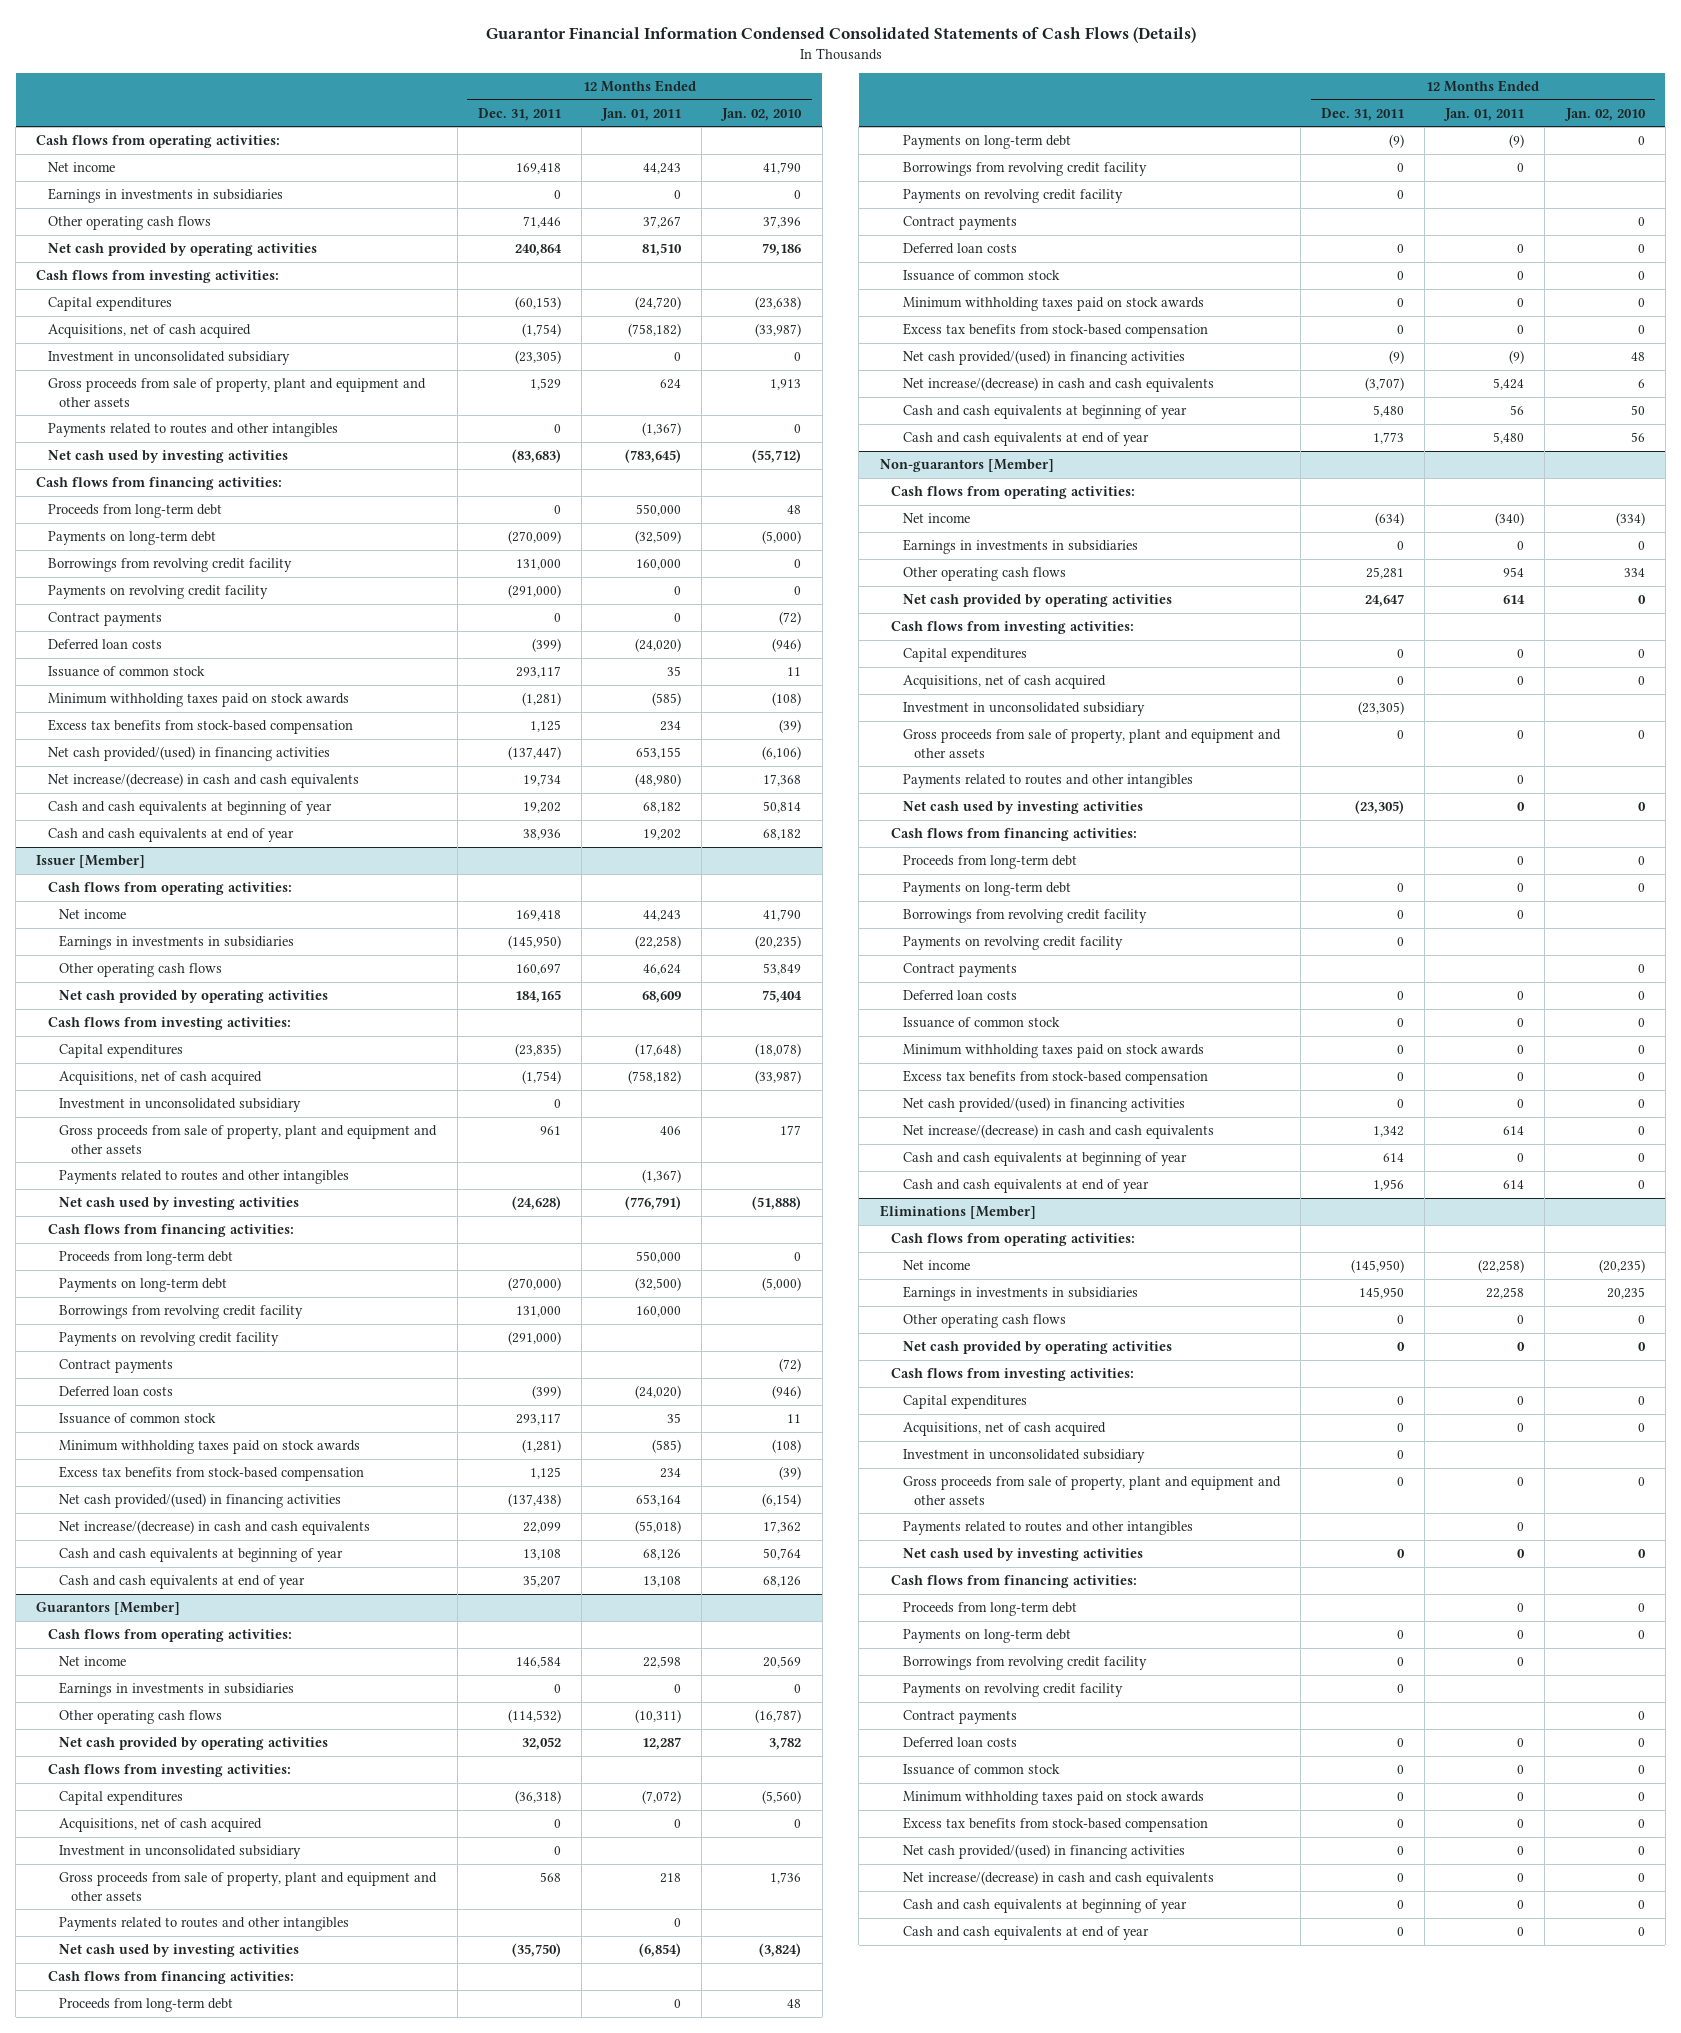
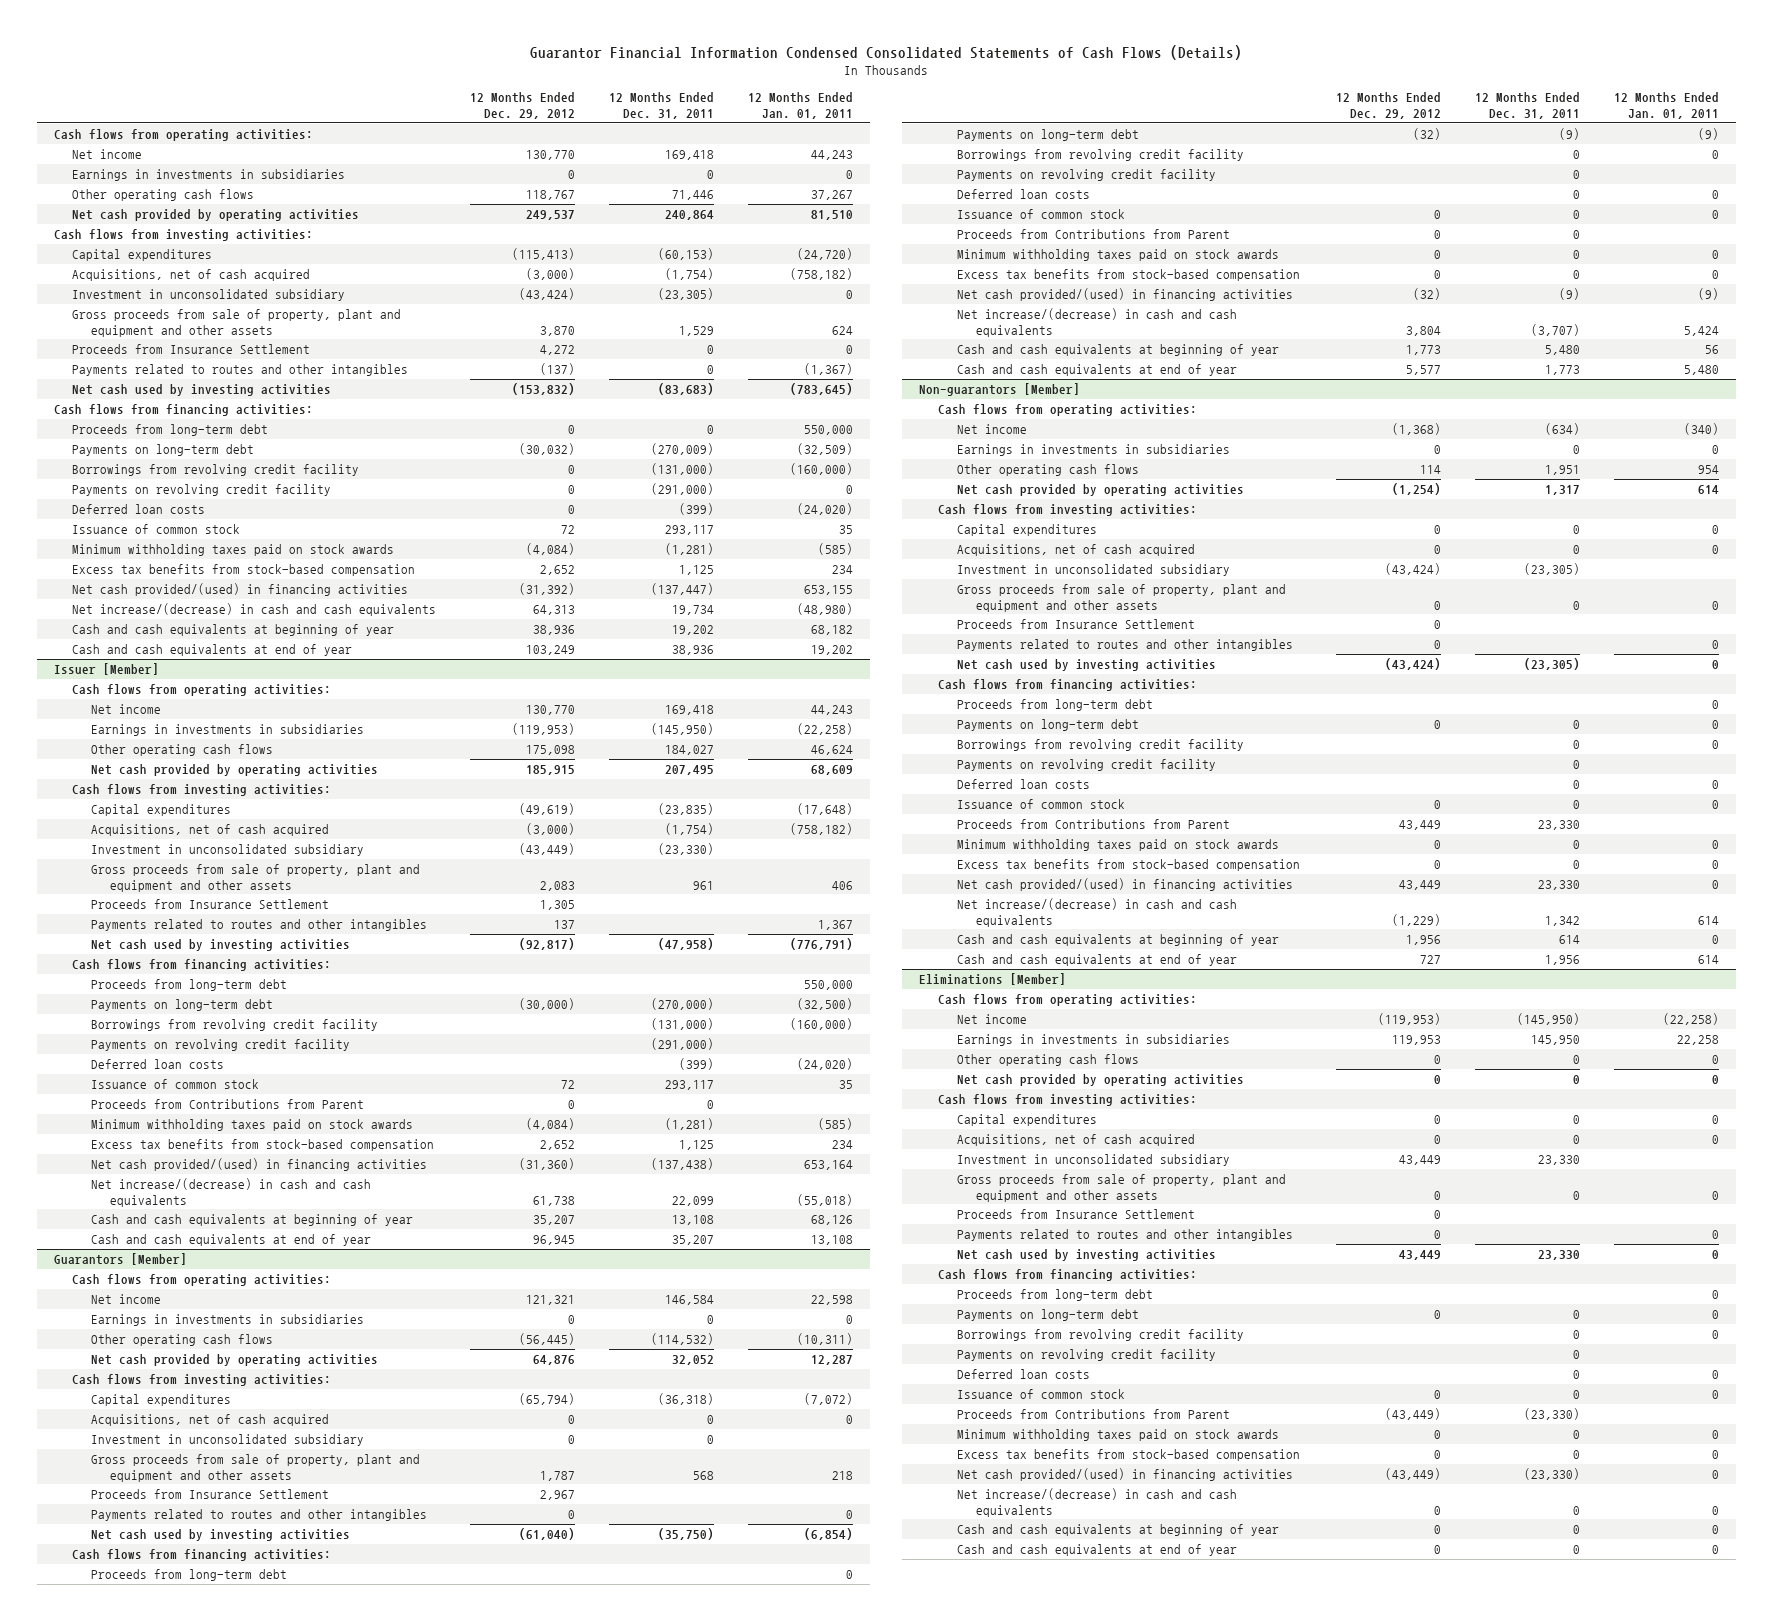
- | 12 Months Ended Dec. 31, 2011 | 12 Months Ended Jan. 01, 2011 | 12 Months Ended Jan. 02, 2010
+ | 12 Months Ended Dec. 29, 2012 | 12 Months Ended Dec. 31, 2011 | 12 Months Ended Jan. 01, 2011
+ Proceeds from Insurance Settlement | 4,272 | 0 | 0
- Borrowings from revolving credit facility | 131,000 | 160,000 | 0
+ Borrowings from revolving credit facility | 0 | (131,000) | (160,000)
- Contract payments | 0 | 0 | (72)
@ Issuer [Member]
- Other operating cash flows | 160,697 | 46,624 | 53,849
- Net cash provided by operating activities | 184,165 | 68,609 | 75,404
+ Other operating cash flows | 175,098 | 184,027 | 46,624
+ Net cash provided by operating activities | 185,915 | 207,495 | 68,609
- Investment in unconsolidated subsidiary | 0 | |
+ Investment in unconsolidated subsidiary | (43,449) | (23,330) |
- Payments related to routes and other intangibles | | (1,367) |
- Net cash used by investing activities | (24,628) | (776,791) | (51,888)
+ Proceeds from Insurance Settlement | 1,305 | |
+ Payments related to routes and other intangibles | 137 | | 1,367
+ Net cash used by investing activities | (92,817) | (47,958) | (776,791)
- Borrowings from revolving credit facility | 131,000 | 160,000 |
+ Borrowings from revolving credit facility | | (131,000) | (160,000)
- Contract payments | | | (72)
+ Proceeds from Contributions from Parent | 0 | 0 |
@ Guarantors [Member]
+ Proceeds from Insurance Settlement | 2,967 | |
- Contract payments | | | 0
+ Proceeds from Contributions from Parent | 0 | 0 |
@ Non-guarantors [Member]
- Other operating cash flows | 25,281 | 954 | 334
- Net cash provided by operating activities | 24,647 | 614 | 0
+ Other operating cash flows | 114 | 1,951 | 954
+ Net cash provided by operating activities | (1,254) | 1,317 | 614
+ Proceeds from Insurance Settlement | 0 | |
- Contract payments | | | 0
+ Proceeds from Contributions from Parent | 43,449 | 23,330 |
- Net cash provided/(used) in financing activities | 0 | 0 | 0
+ Net cash provided/(used) in financing activities | 43,449 | 23,330 | 0
@ Eliminations [Member]
- Investment in unconsolidated subsidiary | 0 | |
+ Investment in unconsolidated subsidiary | 43,449 | 23,330 |
+ Proceeds from Insurance Settlement | 0 | |
- Net cash used by investing activities | 0 | 0 | 0
+ Net cash used by investing activities | 43,449 | 23,330 | 0
- Contract payments | | | 0
+ Proceeds from Contributions from Parent | (43,449) | (23,330) |
- Net cash provided/(used) in financing activities | 0 | 0 | 0
+ Net cash provided/(used) in financing activities | (43,449) | (23,330) | 0

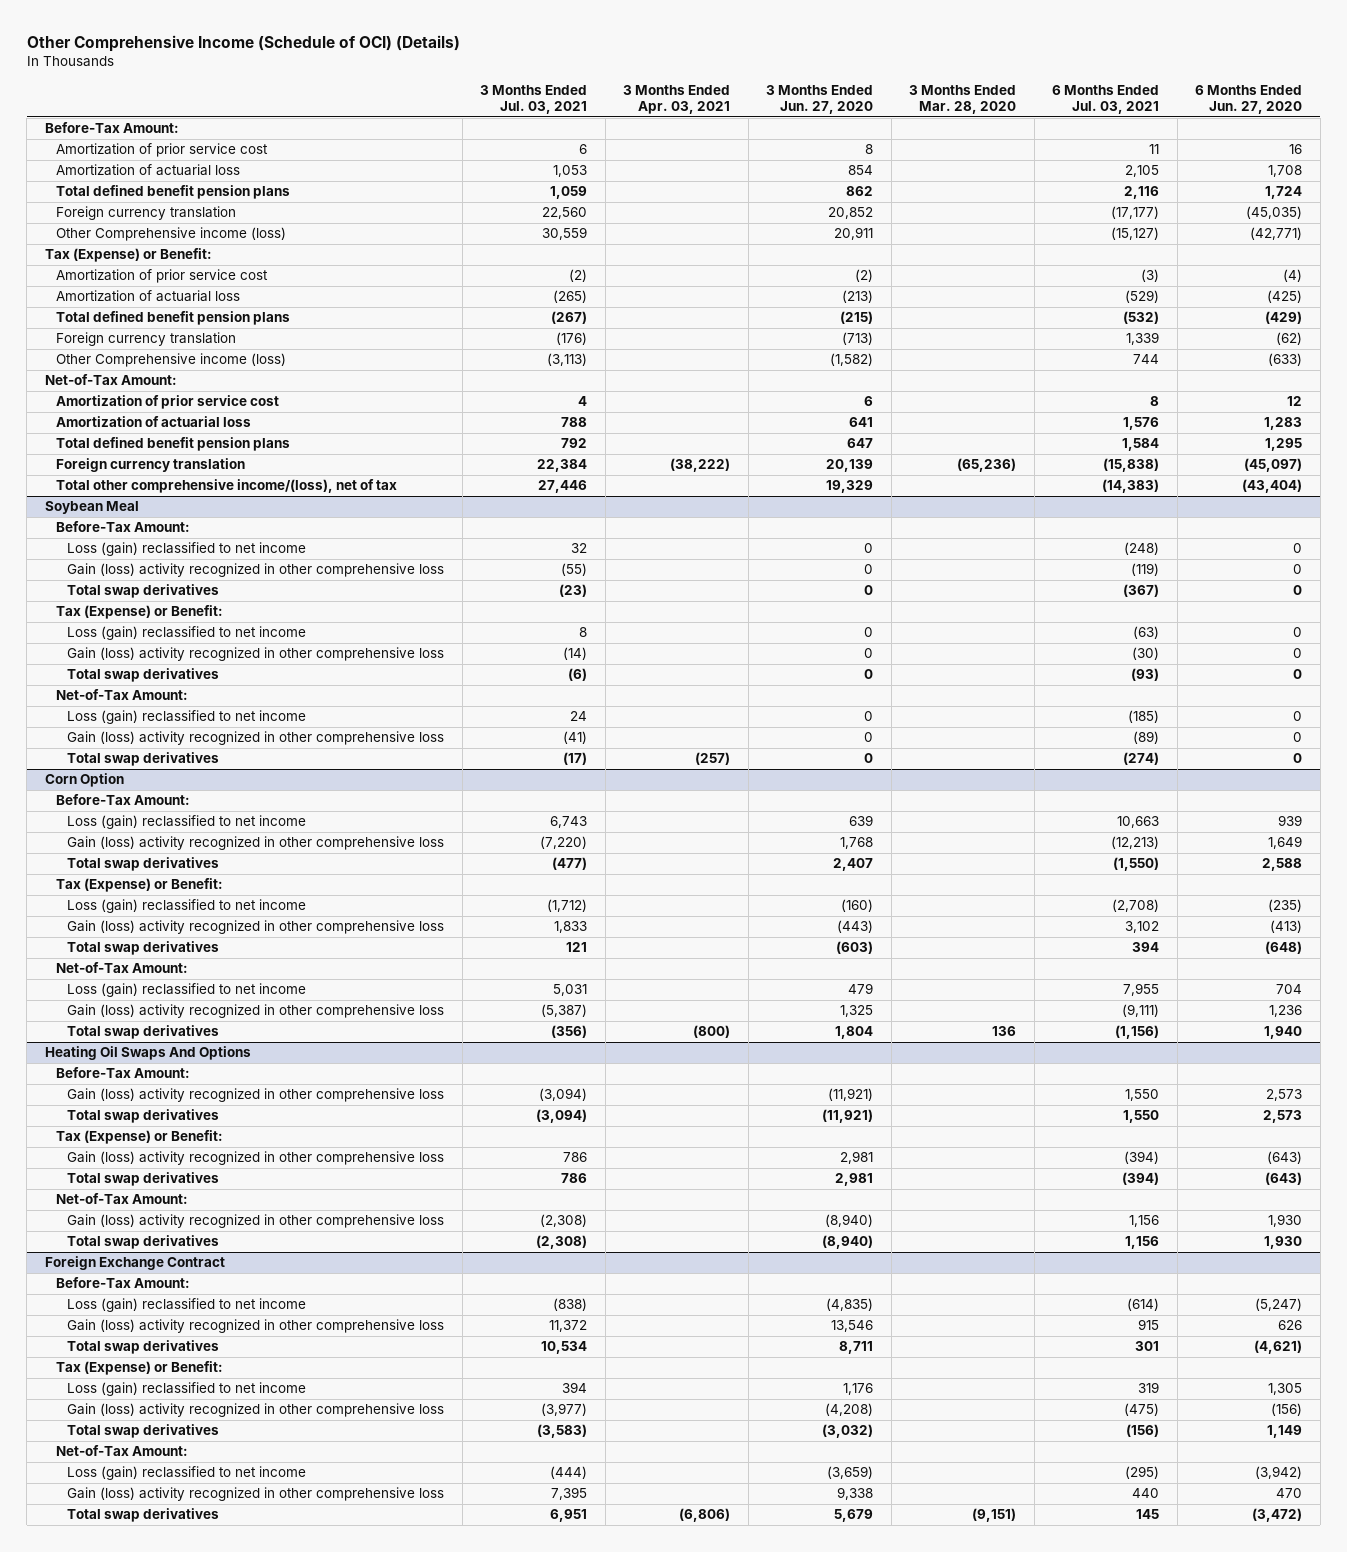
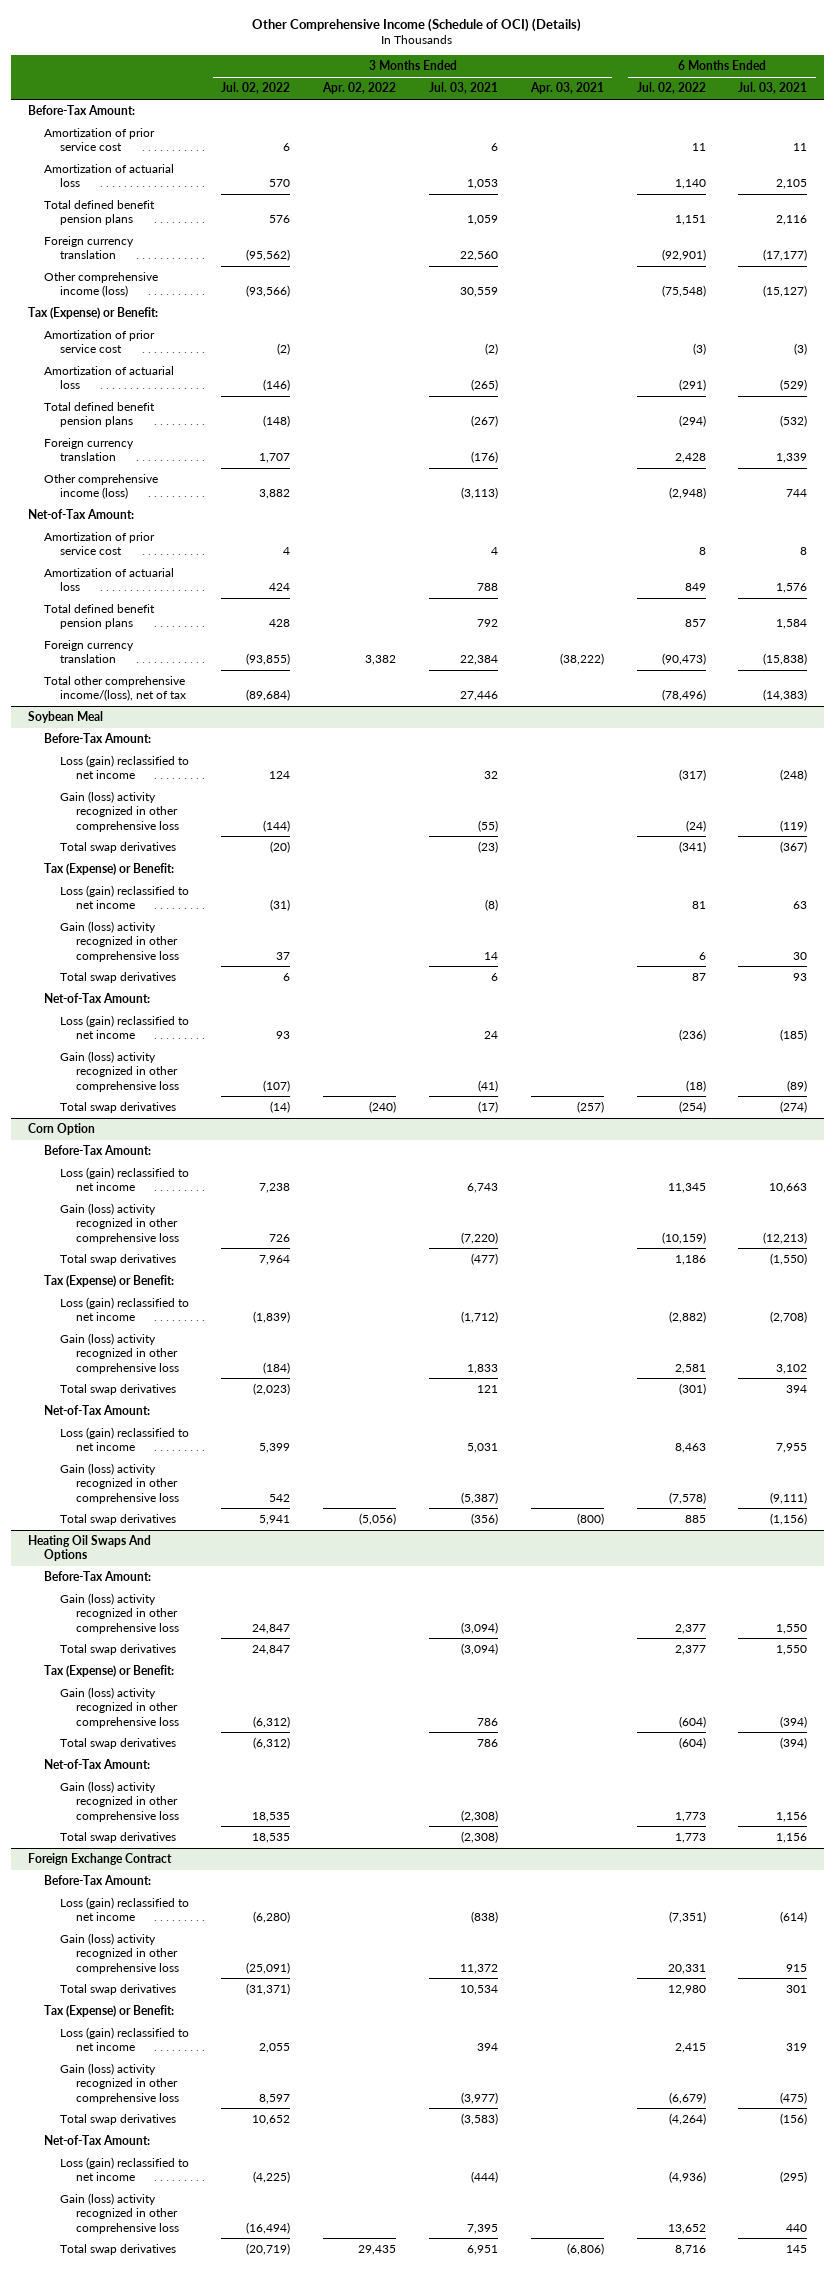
- | 3 Months Ended Jul. 03, 2021 | 3 Months Ended Apr. 03, 2021 | 3 Months Ended Jun. 27, 2020 | 3 Months Ended Mar. 28, 2020 | 6 Months Ended Jul. 03, 2021 | 6 Months Ended Jun. 27, 2020
+ | 3 Months Ended Jul. 02, 2022 | 3 Months Ended Apr. 02, 2022 | 3 Months Ended Jul. 03, 2021 | 3 Months Ended Apr. 03, 2021 | 6 Months Ended Jul. 02, 2022 | 6 Months Ended Jul. 03, 2021
- Other Comprehensive income (loss) | 30,559 | | 20,911 | | (15,127) | (42,771)
+ Other comprehensive income (loss) | (93,566) | | 30,559 | | (75,548) | (15,127)
- Other Comprehensive income (loss) | (3,113) | | (1,582) | | 744 | (633)
+ Other comprehensive income (loss) | 3,882 | | (3,113) | | (2,948) | 744
@ Soybean Meal
- Loss (gain) reclassified to net income | 8 | | 0 | | (63) | 0
- Gain (loss) activity recognized in other comprehensive loss | (14) | | 0 | | (30) | 0
- Total swap derivatives | (6) | | 0 | | (93) | 0
+ Loss (gain) reclassified to net income | (31) | | (8) | | 81 | 63
+ Gain (loss) activity recognized in other comprehensive loss | 37 | | 14 | | 6 | 30
+ Total swap derivatives | 6 | | 6 | | 87 | 93

